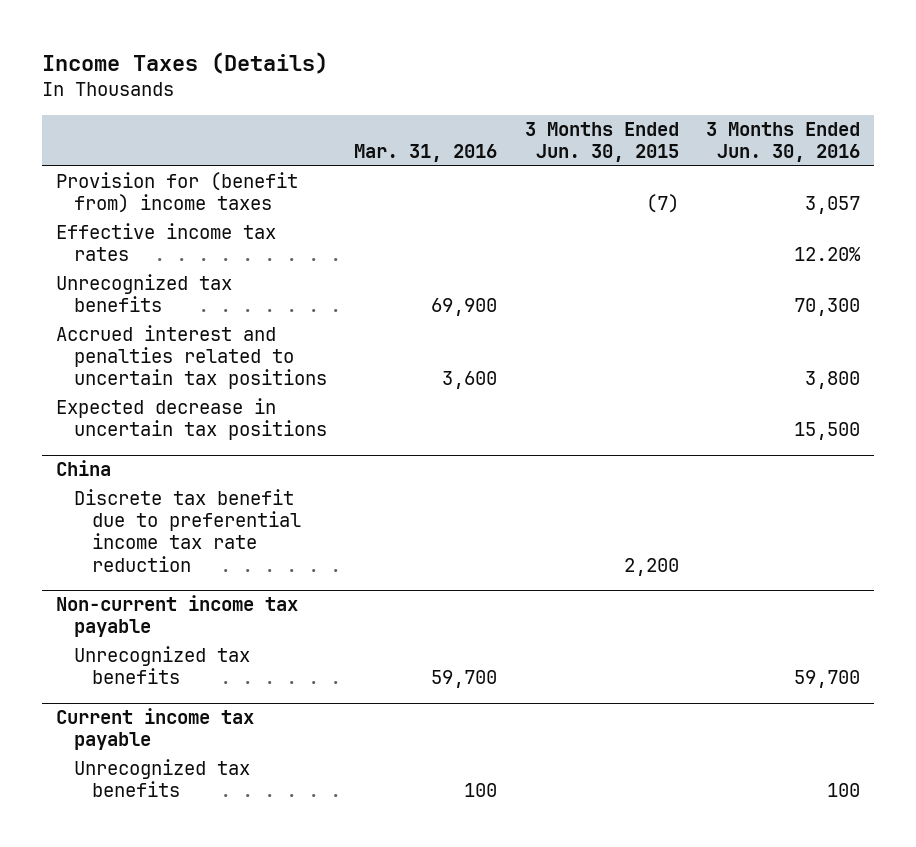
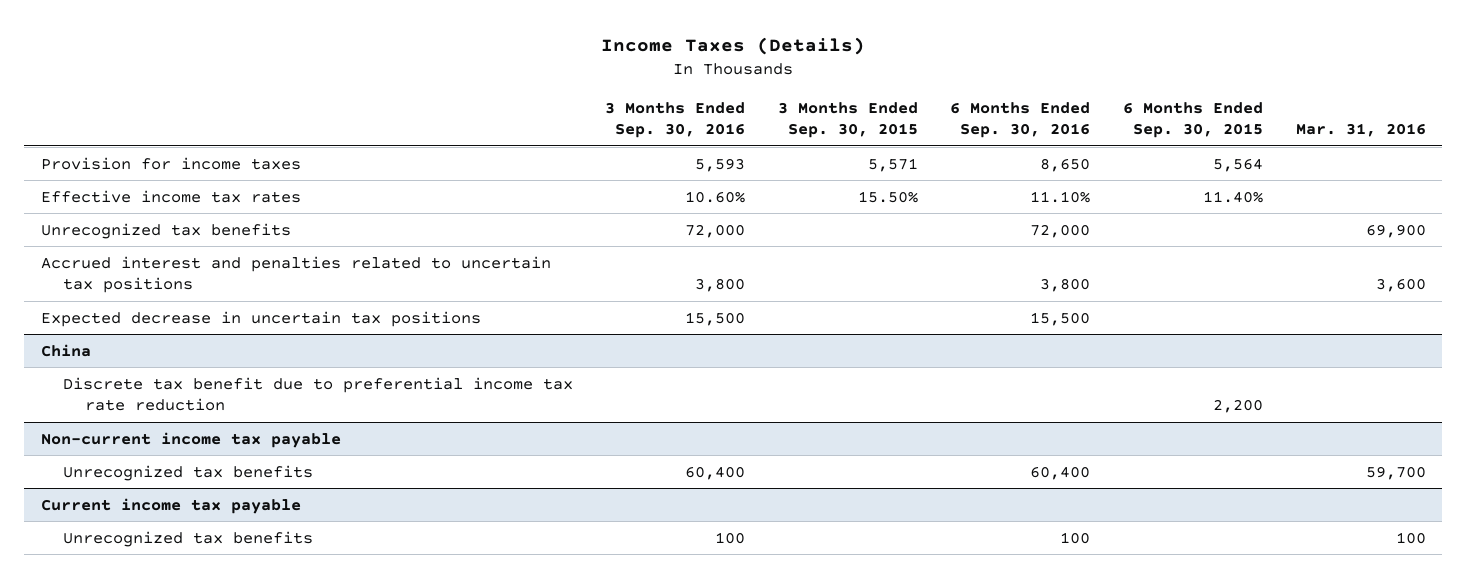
- | Mar. 31, 2016 | 3 Months Ended Jun. 30, 2015 | 3 Months Ended Jun. 30, 2016
+ | 3 Months Ended Sep. 30, 2016 | 3 Months Ended Sep. 30, 2015 | 6 Months Ended Sep. 30, 2016 | 6 Months Ended Sep. 30, 2015 | Mar. 31, 2016
- Provision for (benefit from) income taxes | | (7) | 3,057
+ Provision for income taxes | 5,593 | 5,571 | 8,650 | 5,564 |

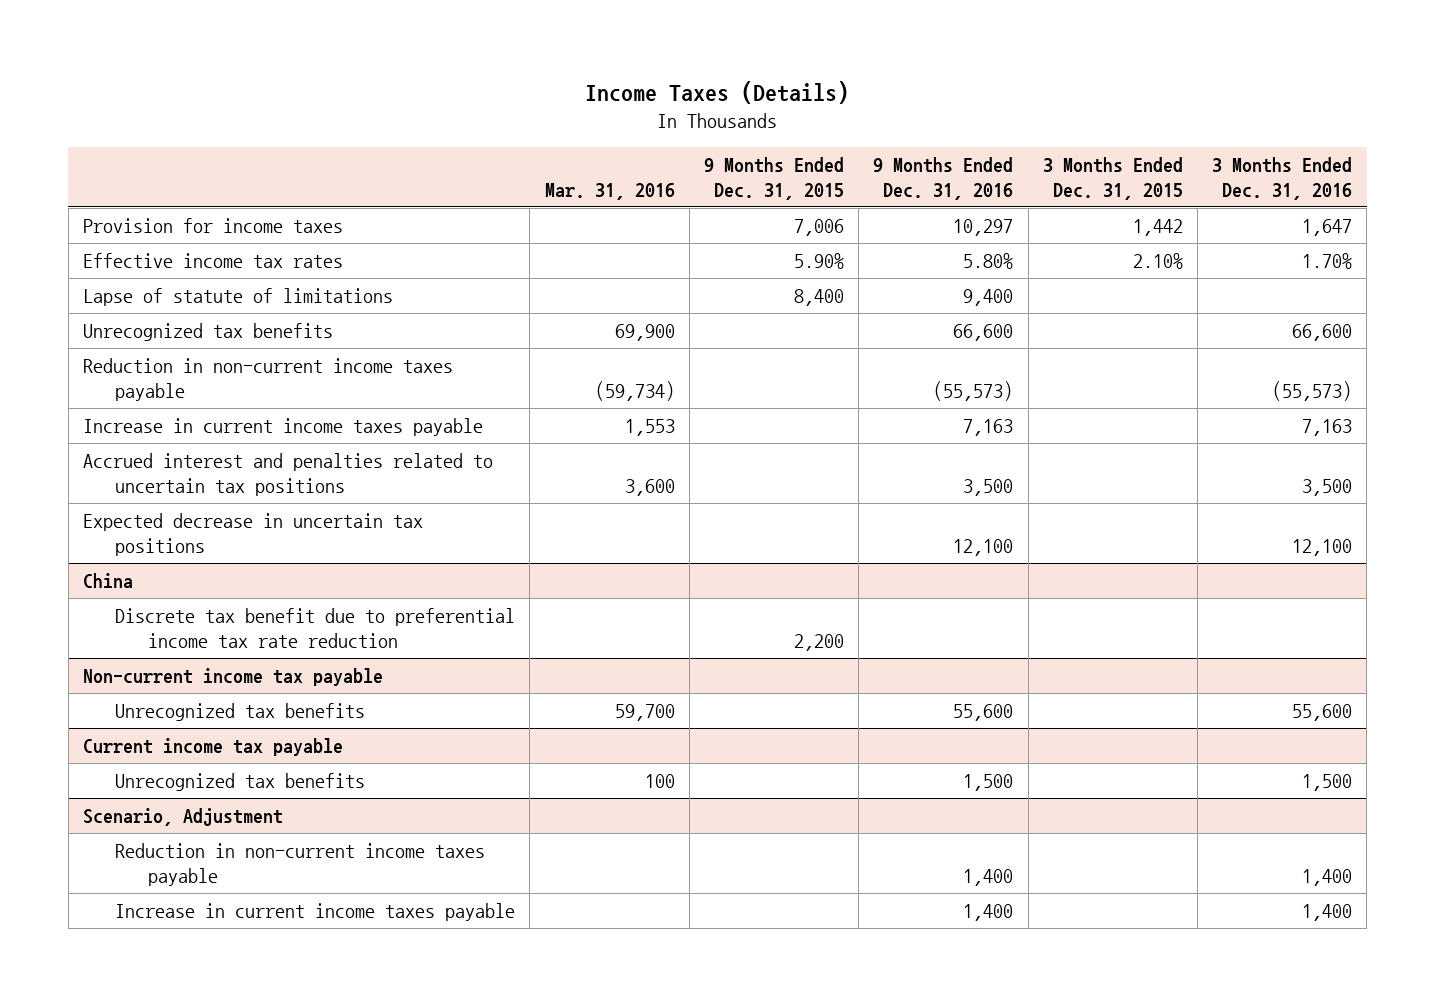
- | 3 Months Ended Sep. 30, 2016 | 3 Months Ended Sep. 30, 2015 | 6 Months Ended Sep. 30, 2016 | 6 Months Ended Sep. 30, 2015 | Mar. 31, 2016
+ | Mar. 31, 2016 | 9 Months Ended Dec. 31, 2015 | 9 Months Ended Dec. 31, 2016 | 3 Months Ended Dec. 31, 2015 | 3 Months Ended Dec. 31, 2016
+ Lapse of statute of limitations | | 8,400 | 9,400 | |
+ Reduction in non-current income taxes payable | (59,734) | | (55,573) | | (55,573)
+ Increase in current income taxes payable | 1,553 | | 7,163 | | 7,163
+ Scenario, Adjustment
+ Reduction in non-current income taxes payable | | | 1,400 | | 1,400
+ Increase in current income taxes payable | | | 1,400 | | 1,400

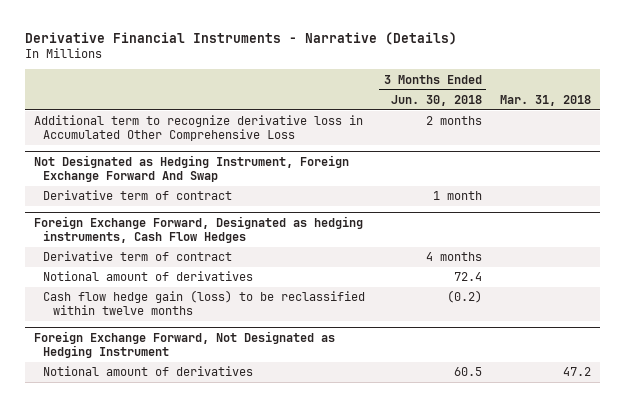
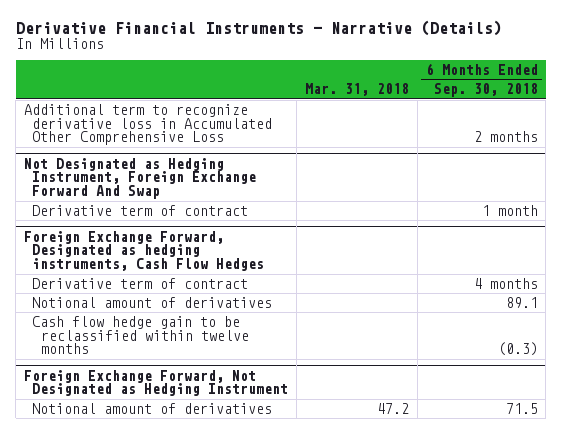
- | 3 Months Ended Jun. 30, 2018 | Mar. 31, 2018
+ | Mar. 31, 2018 | 6 Months Ended Sep. 30, 2018
@ Foreign Exchange Forward, Designated as hedging instruments, Cash Flow Hedges
- Cash flow hedge gain (loss) to be reclassified within twelve months | (0.2) |
+ Cash flow hedge gain to be reclassified within twelve months | | (0.3)

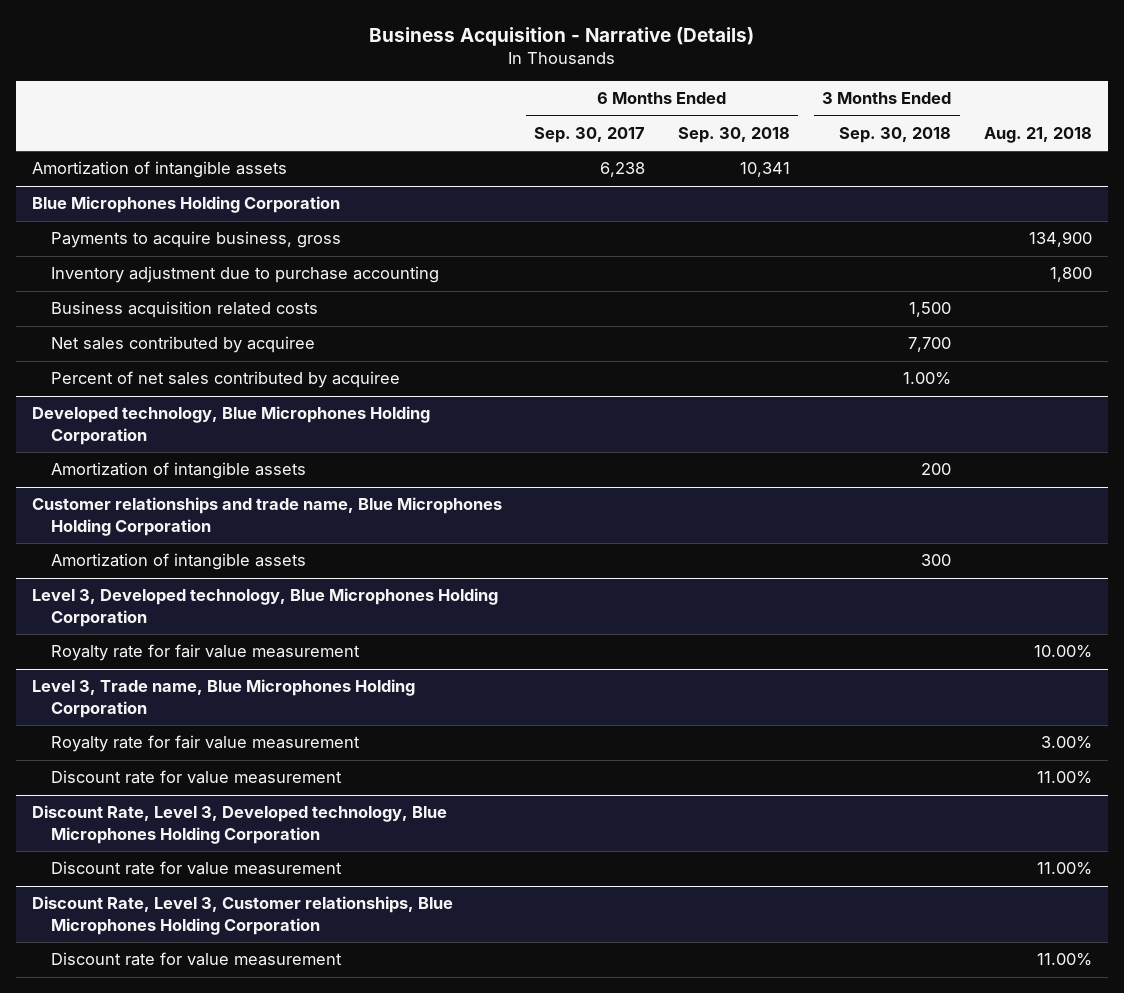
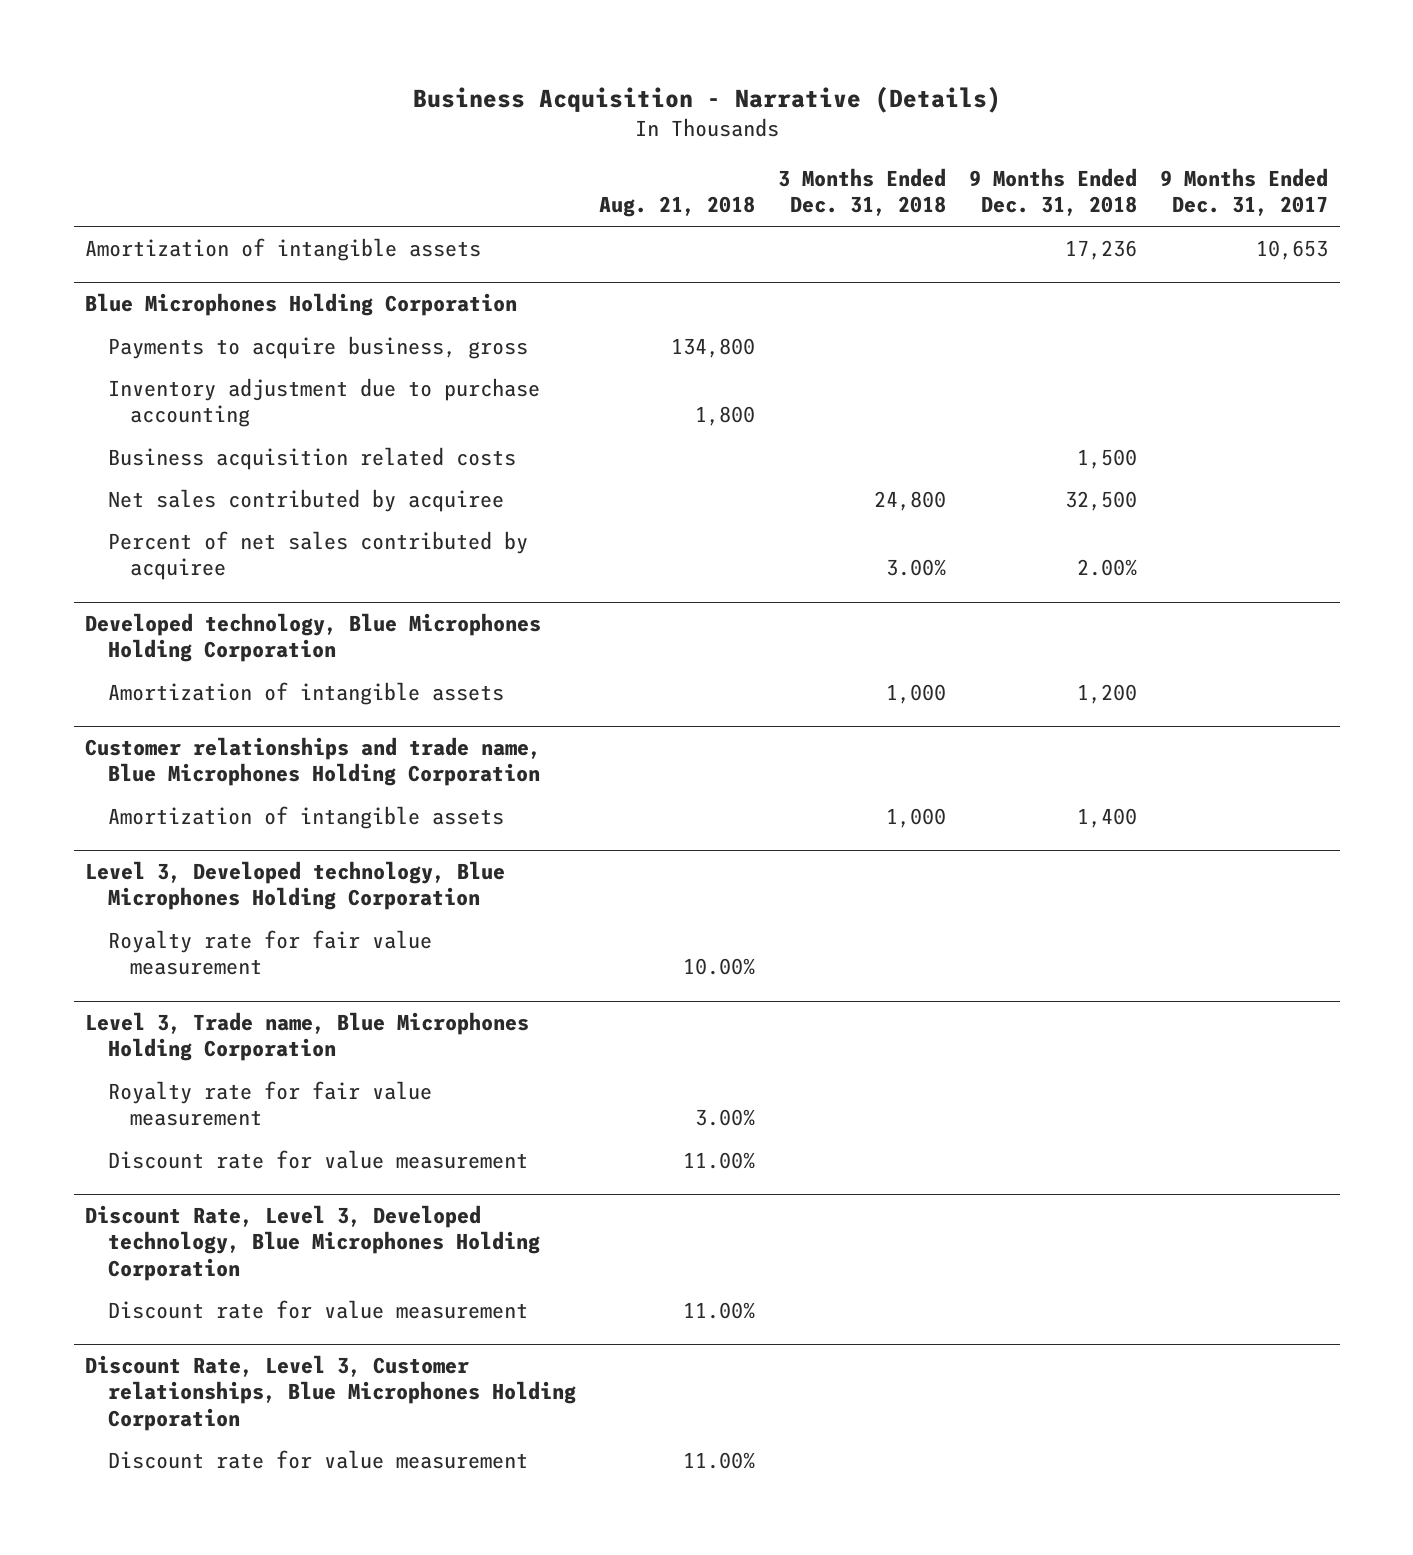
- | 6 Months Ended Sep. 30, 2017 | 6 Months Ended Sep. 30, 2018 | 3 Months Ended Sep. 30, 2018 | Aug. 21, 2018
+ | Aug. 21, 2018 | 3 Months Ended Dec. 31, 2018 | 9 Months Ended Dec. 31, 2018 | 9 Months Ended Dec. 31, 2017
@ Blue Microphones Holding Corporation
- Payments to acquire business, gross | | | | 134,900
+ Payments to acquire business, gross | 134,800 | | |

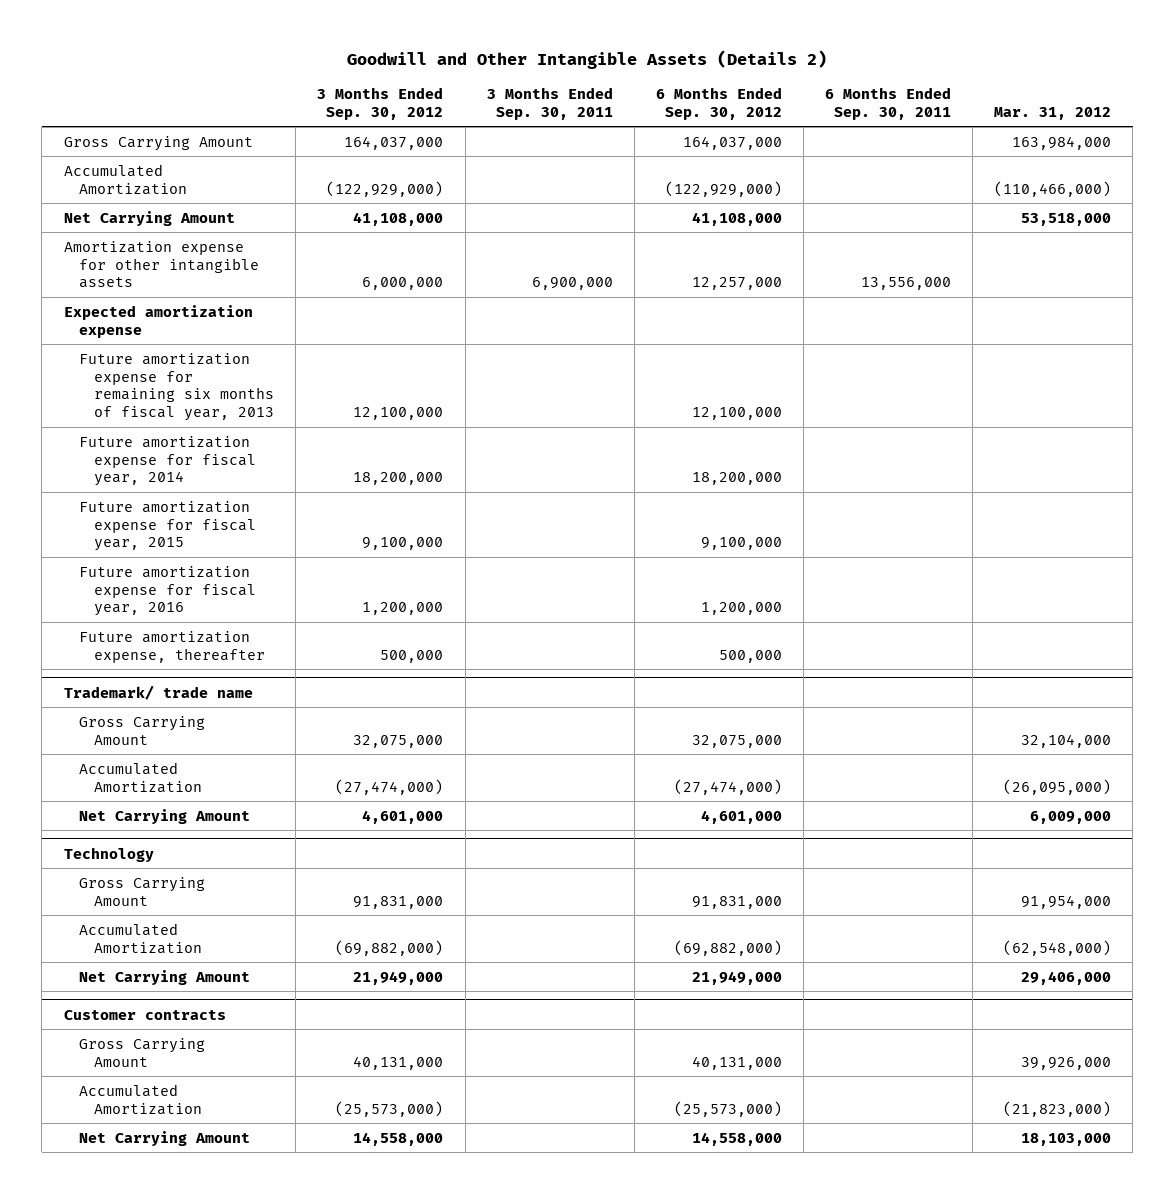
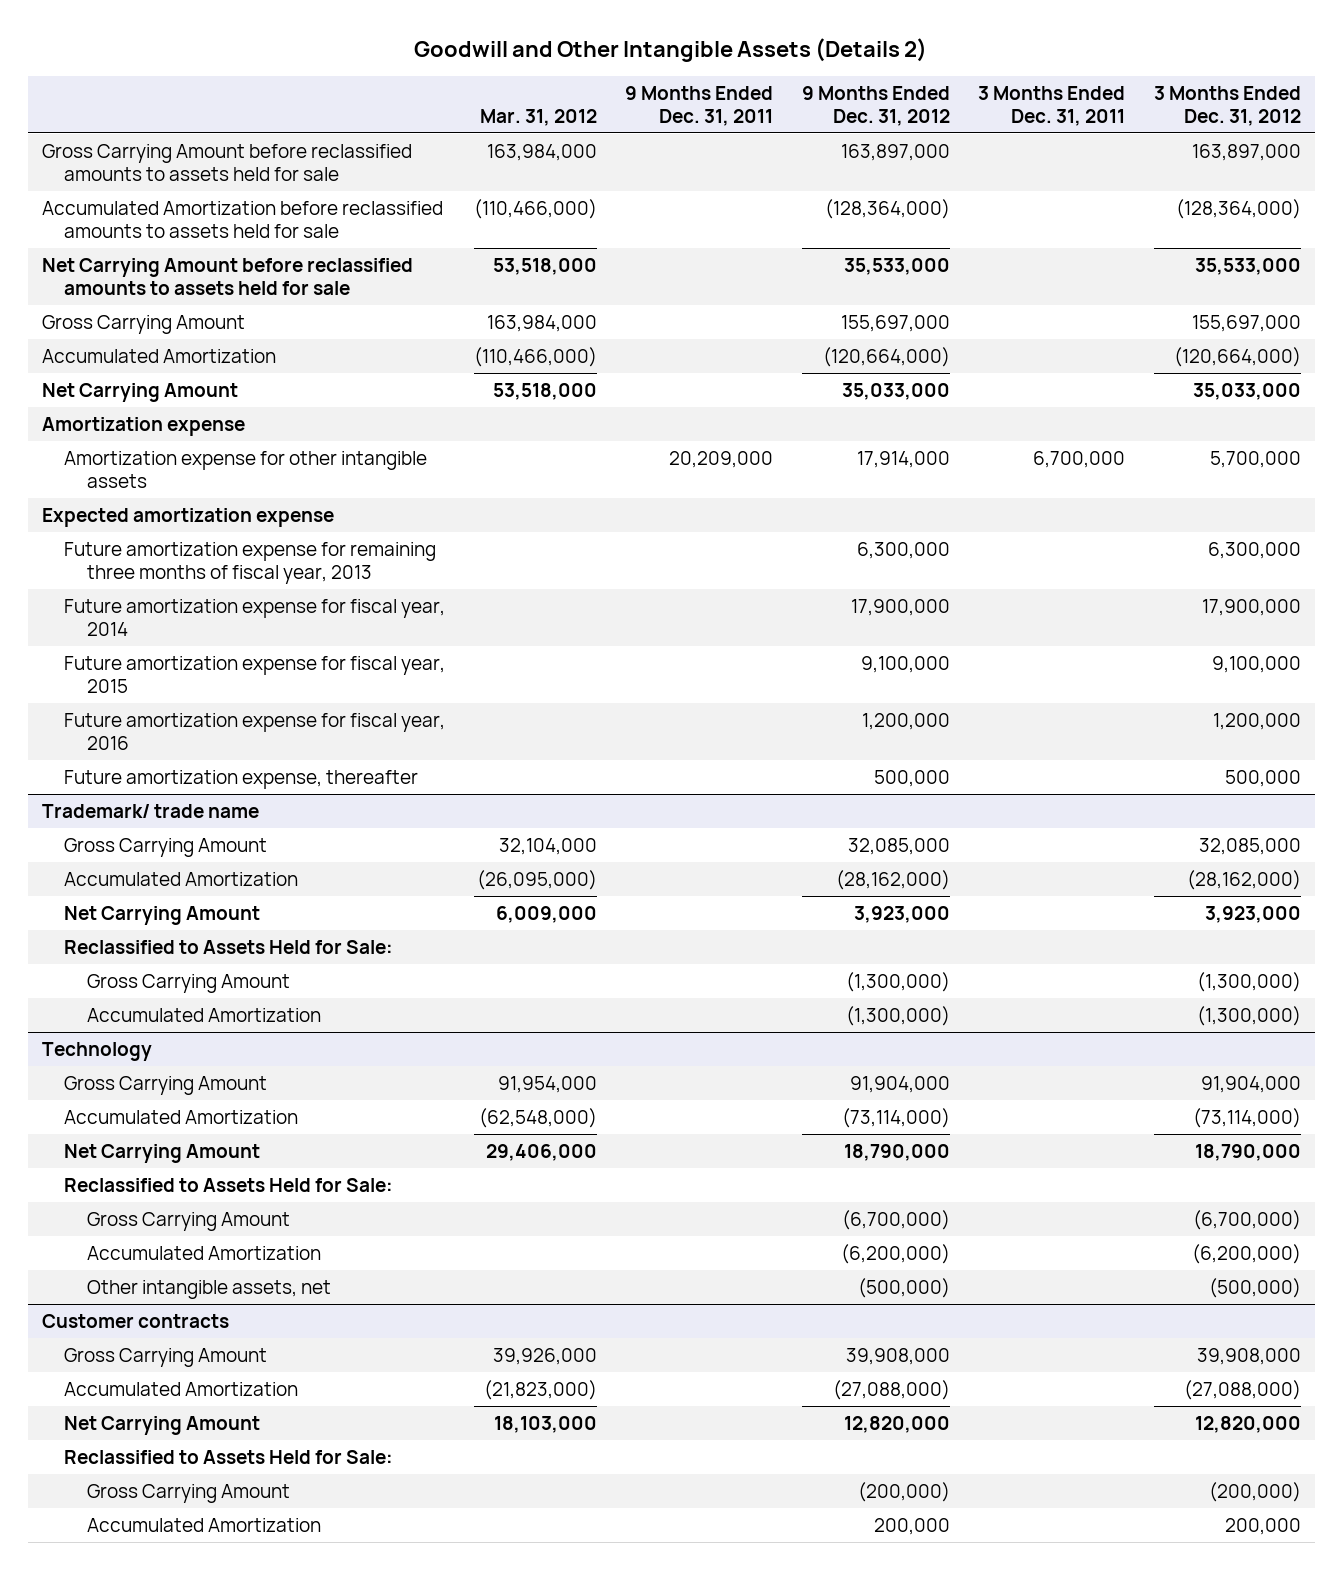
- | 3 Months Ended Sep. 30, 2012 | 3 Months Ended Sep. 30, 2011 | 6 Months Ended Sep. 30, 2012 | 6 Months Ended Sep. 30, 2011 | Mar. 31, 2012
+ | Mar. 31, 2012 | 9 Months Ended Dec. 31, 2011 | 9 Months Ended Dec. 31, 2012 | 3 Months Ended Dec. 31, 2011 | 3 Months Ended Dec. 31, 2012
+ Gross Carrying Amount before reclassified amounts to assets held for sale | 163,984,000 | | 163,897,000 | | 163,897,000
+ Accumulated Amortization before reclassified amounts to assets held for sale | (110,466,000) | | (128,364,000) | | (128,364,000)
+ Net Carrying Amount before reclassified amounts to assets held for sale | 53,518,000 | | 35,533,000 | | 35,533,000
+ Amortization expense
- Future amortization expense for remaining six months of fiscal year, 2013 | 12,100,000 | | 12,100,000 | |
+ Future amortization expense for remaining three months of fiscal year, 2013 | | | 6,300,000 | | 6,300,000
@ Trademark/ trade name
+ Reclassified to Assets Held for Sale:
+ Gross Carrying Amount | | | (1,300,000) | | (1,300,000)
+ Accumulated Amortization | | | (1,300,000) | | (1,300,000)
@ Technology
+ Reclassified to Assets Held for Sale:
+ Gross Carrying Amount | | | (6,700,000) | | (6,700,000)
+ Accumulated Amortization | | | (6,200,000) | | (6,200,000)
+ Other intangible assets, net | | | (500,000) | | (500,000)
@ Customer contracts
+ Reclassified to Assets Held for Sale:
+ Gross Carrying Amount | | | (200,000) | | (200,000)
+ Accumulated Amortization | | | 200,000 | | 200,000

